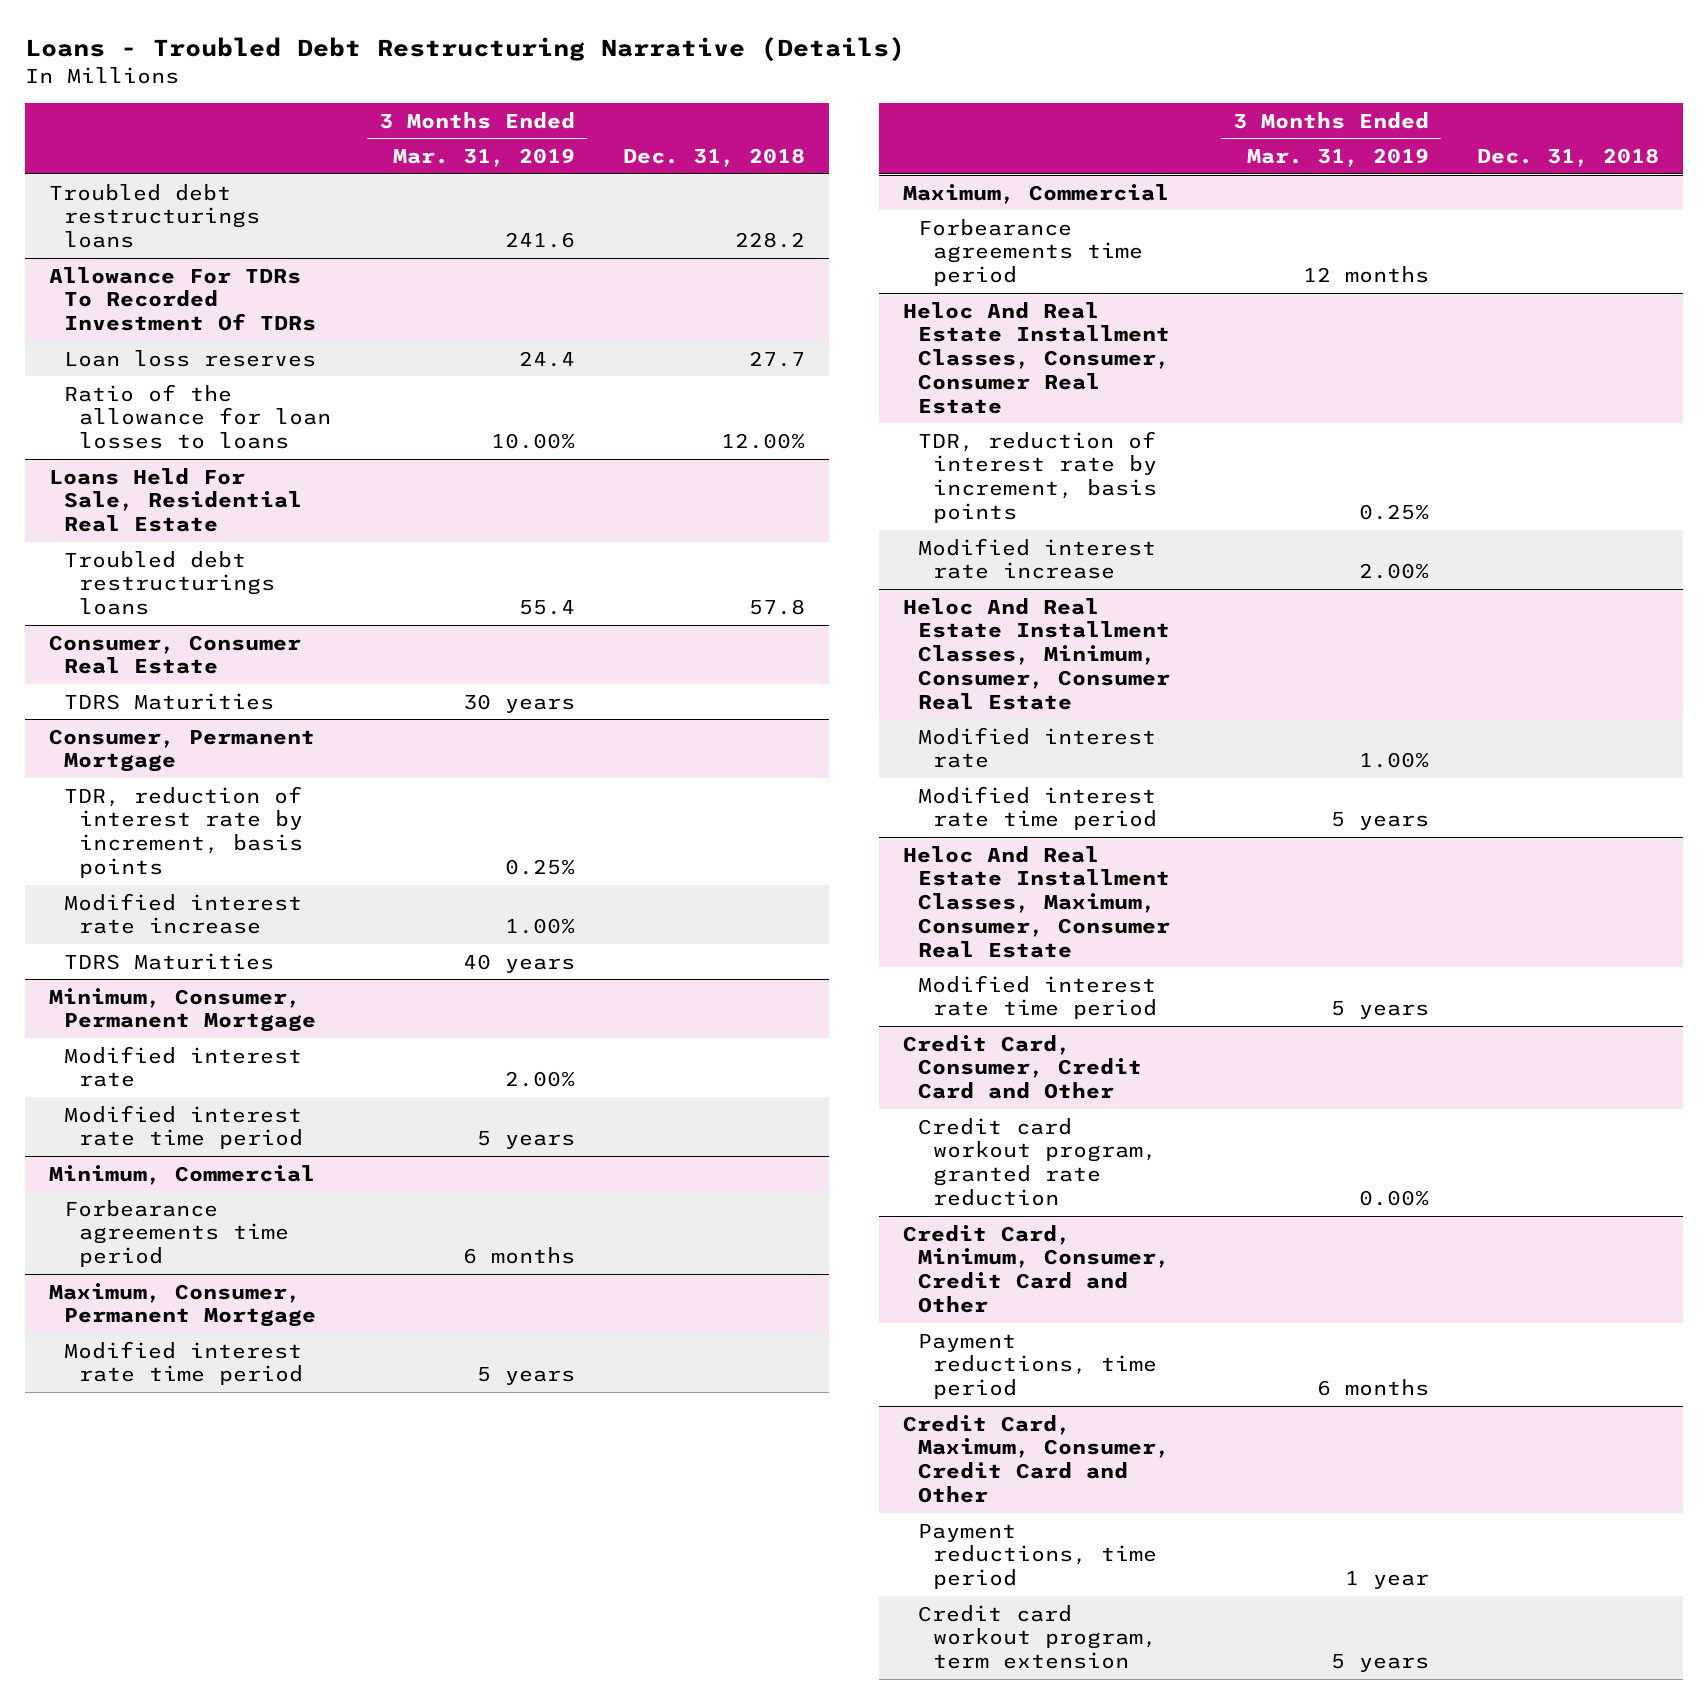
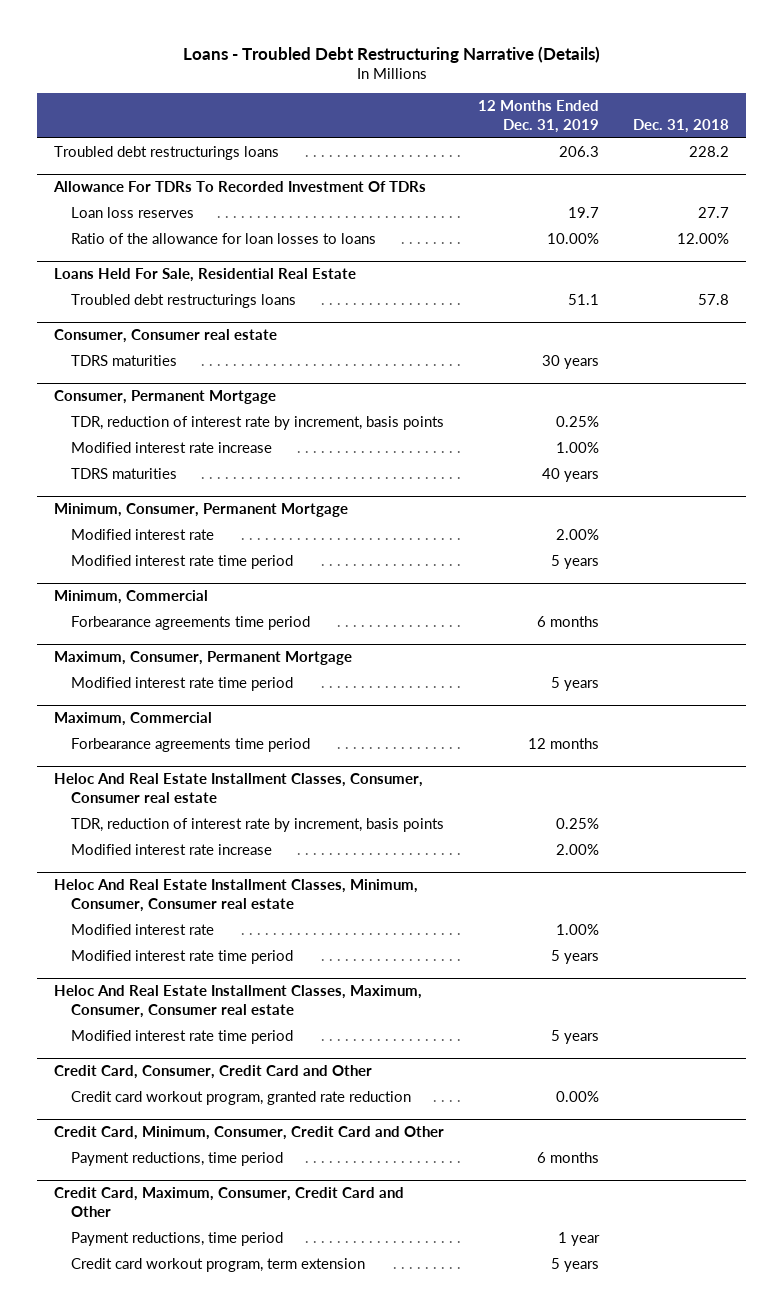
- | 3 Months Ended Mar. 31, 2019 | Dec. 31, 2018
+ | 12 Months Ended Dec. 31, 2019 | Dec. 31, 2018
- Consumer, Consumer Real Estate
- TDRS Maturities | 30 years |
+ Consumer, Consumer real estate
+ TDRS maturities | 30 years |
@ Consumer, Permanent Mortgage
- TDRS Maturities | 40 years |
+ TDRS maturities | 40 years |
- Heloc And Real Estate Installment Classes, Consumer, Consumer Real Estate
+ Heloc And Real Estate Installment Classes, Consumer, Consumer real estate
- Heloc And Real Estate Installment Classes, Minimum, Consumer, Consumer Real Estate
+ Heloc And Real Estate Installment Classes, Minimum, Consumer, Consumer real estate
- Heloc And Real Estate Installment Classes, Maximum, Consumer, Consumer Real Estate
+ Heloc And Real Estate Installment Classes, Maximum, Consumer, Consumer real estate

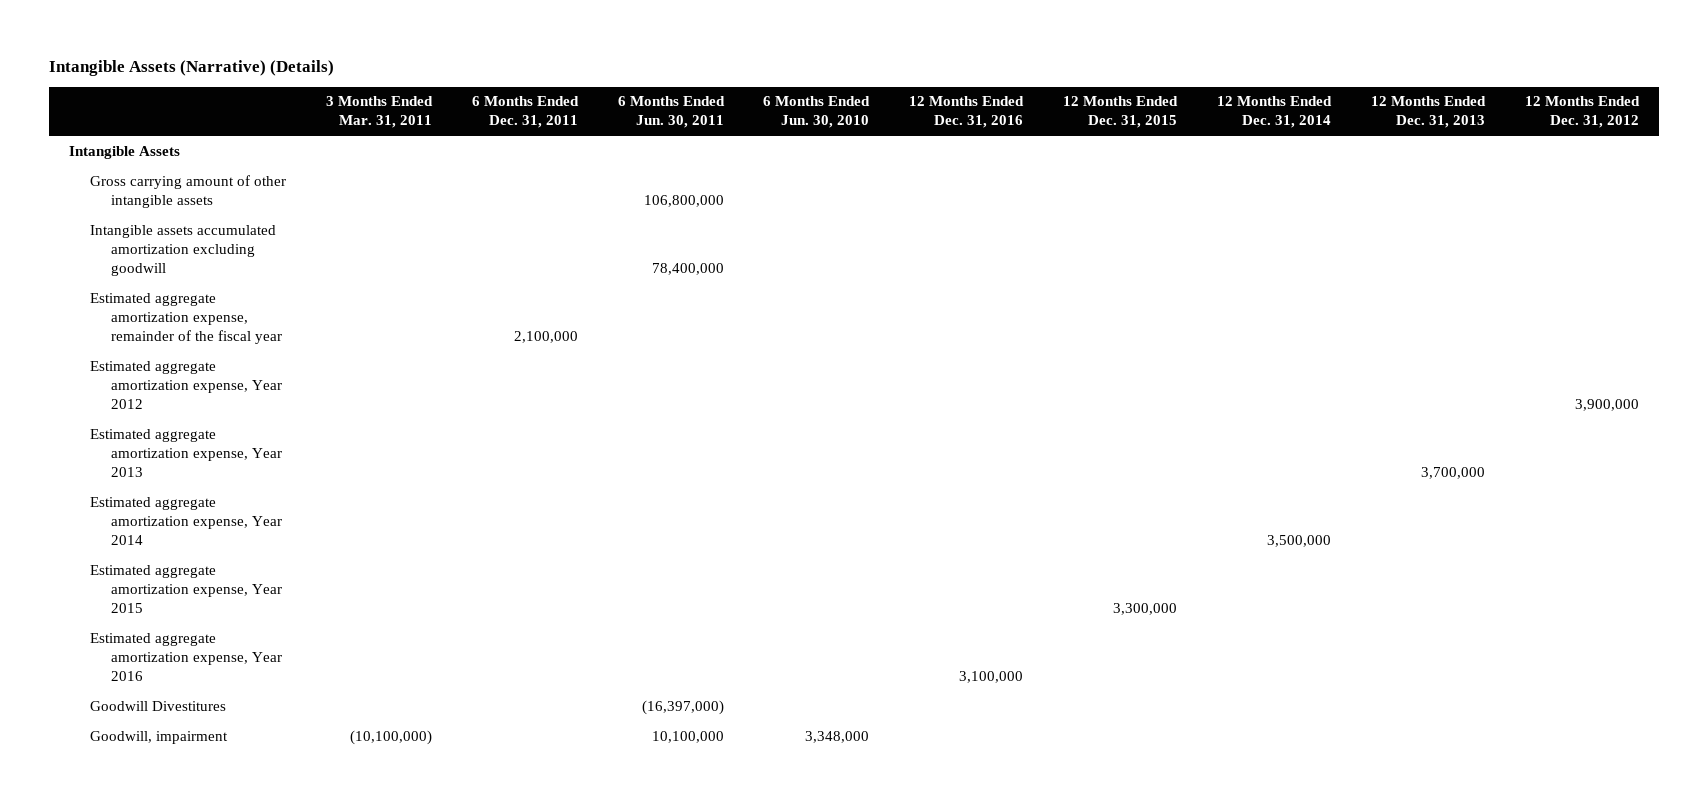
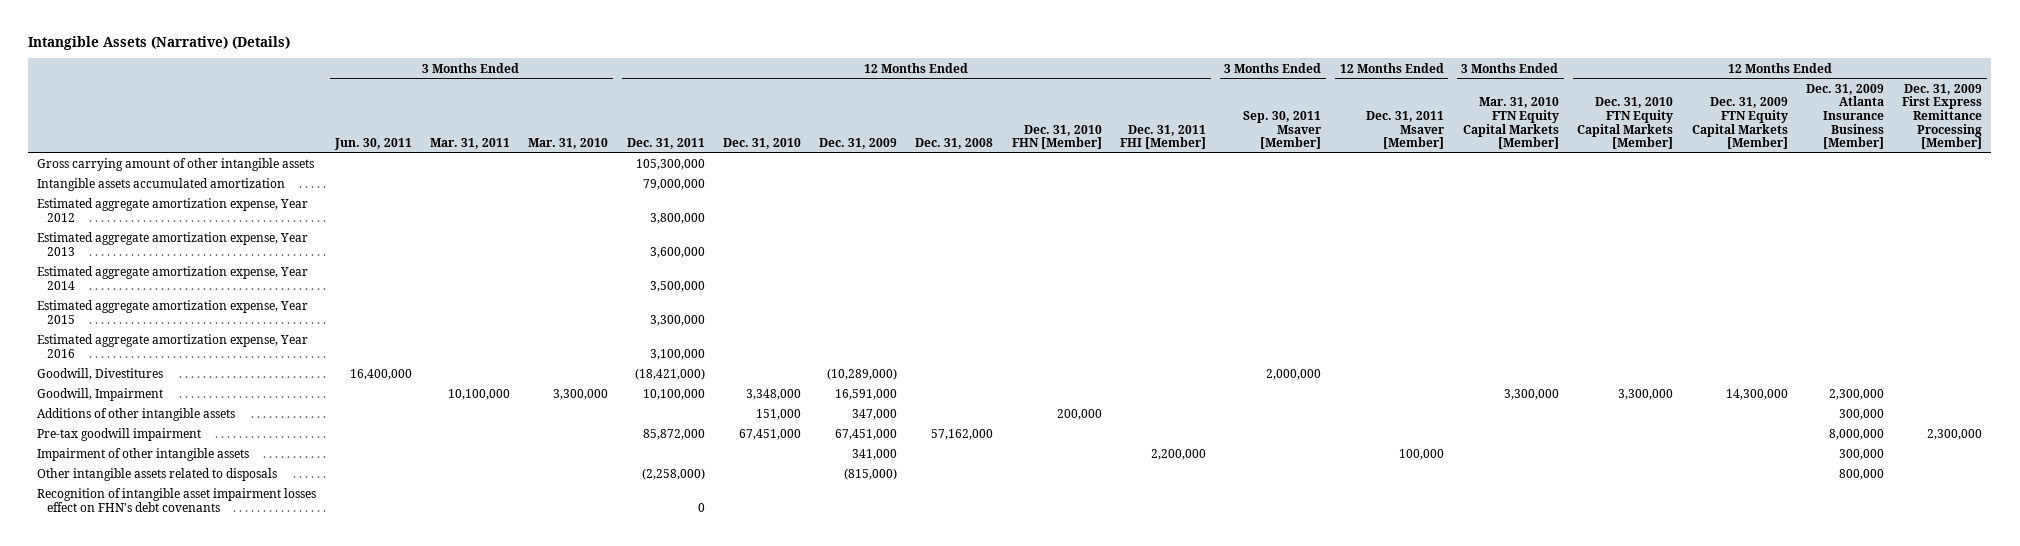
- | 3 Months Ended Mar. 31, 2011 | 6 Months Ended Dec. 31, 2011 | 6 Months Ended Jun. 30, 2011 | 6 Months Ended Jun. 30, 2010 | 12 Months Ended Dec. 31, 2016 | 12 Months Ended Dec. 31, 2015 | 12 Months Ended Dec. 31, 2014 | 12 Months Ended Dec. 31, 2013 | 12 Months Ended Dec. 31, 2012
+ | 3 Months Ended Jun. 30, 2011 | 3 Months Ended Mar. 31, 2011 | 3 Months Ended Mar. 31, 2010 | 12 Months Ended Dec. 31, 2011 | 12 Months Ended Dec. 31, 2010 | 12 Months Ended Dec. 31, 2009 | 12 Months Ended Dec. 31, 2008 | 12 Months Ended Dec. 31, 2010 FHN [Member] | 12 Months Ended Dec. 31, 2011 FHI [Member] | 3 Months Ended Sep. 30, 2011 Msaver [Member] | 12 Months Ended Dec. 31, 2011 Msaver [Member] | 3 Months Ended Mar. 31, 2010 FTN Equity Capital Markets [Member] | 12 Months Ended Dec. 31, 2010 FTN Equity Capital Markets [Member] | 12 Months Ended Dec. 31, 2009 FTN Equity Capital Markets [Member] | 12 Months Ended Dec. 31, 2009 Atlanta Insurance Business [Member] | 12 Months Ended Dec. 31, 2009 First Express Remittance Processing [Member]
- Intangible Assets
- Intangible assets accumulated amortization excluding goodwill | | | 78,400,000 | | | | | |
- Estimated aggregate amortization expense, remainder of the fiscal year | | 2,100,000 | | | | | | |
+ Intangible assets accumulated amortization | | | | 79,000,000 | | | | | | | | | | | |
- Goodwill Divestitures | | | (16,397,000) | | | | | |
- Goodwill, impairment | (10,100,000) | | 10,100,000 | 3,348,000 | | | | |
+ Goodwill, Divestitures | 16,400,000 | | | (18,421,000) | | (10,289,000) | | | | 2,000,000 | | | | | |
+ Goodwill, Impairment | | 10,100,000 | 3,300,000 | 10,100,000 | 3,348,000 | 16,591,000 | | | | | | 3,300,000 | 3,300,000 | 14,300,000 | 2,300,000 |
+ Additions of other intangible assets | | | | | 151,000 | 347,000 | | 200,000 | | | | | | | 300,000 |
+ Pre-tax goodwill impairment | | | | 85,872,000 | 67,451,000 | 67,451,000 | 57,162,000 | | | | | | | | 8,000,000 | 2,300,000
+ Impairment of other intangible assets | | | | | | 341,000 | | | 2,200,000 | | 100,000 | | | | 300,000 |
+ Other intangible assets related to disposals | | | | (2,258,000) | | (815,000) | | | | | | | | | 800,000 |
+ Recognition of intangible asset impairment losses effect on FHN's debt covenants | | | | 0 | | | | | | | | | | | |

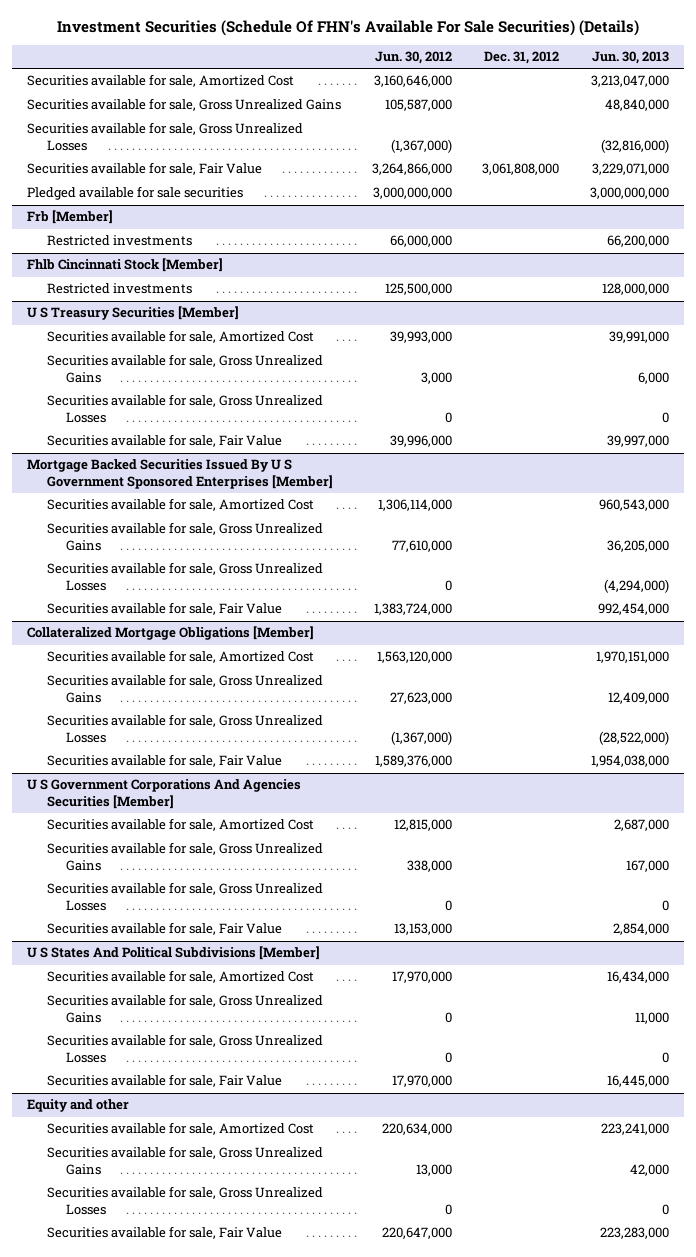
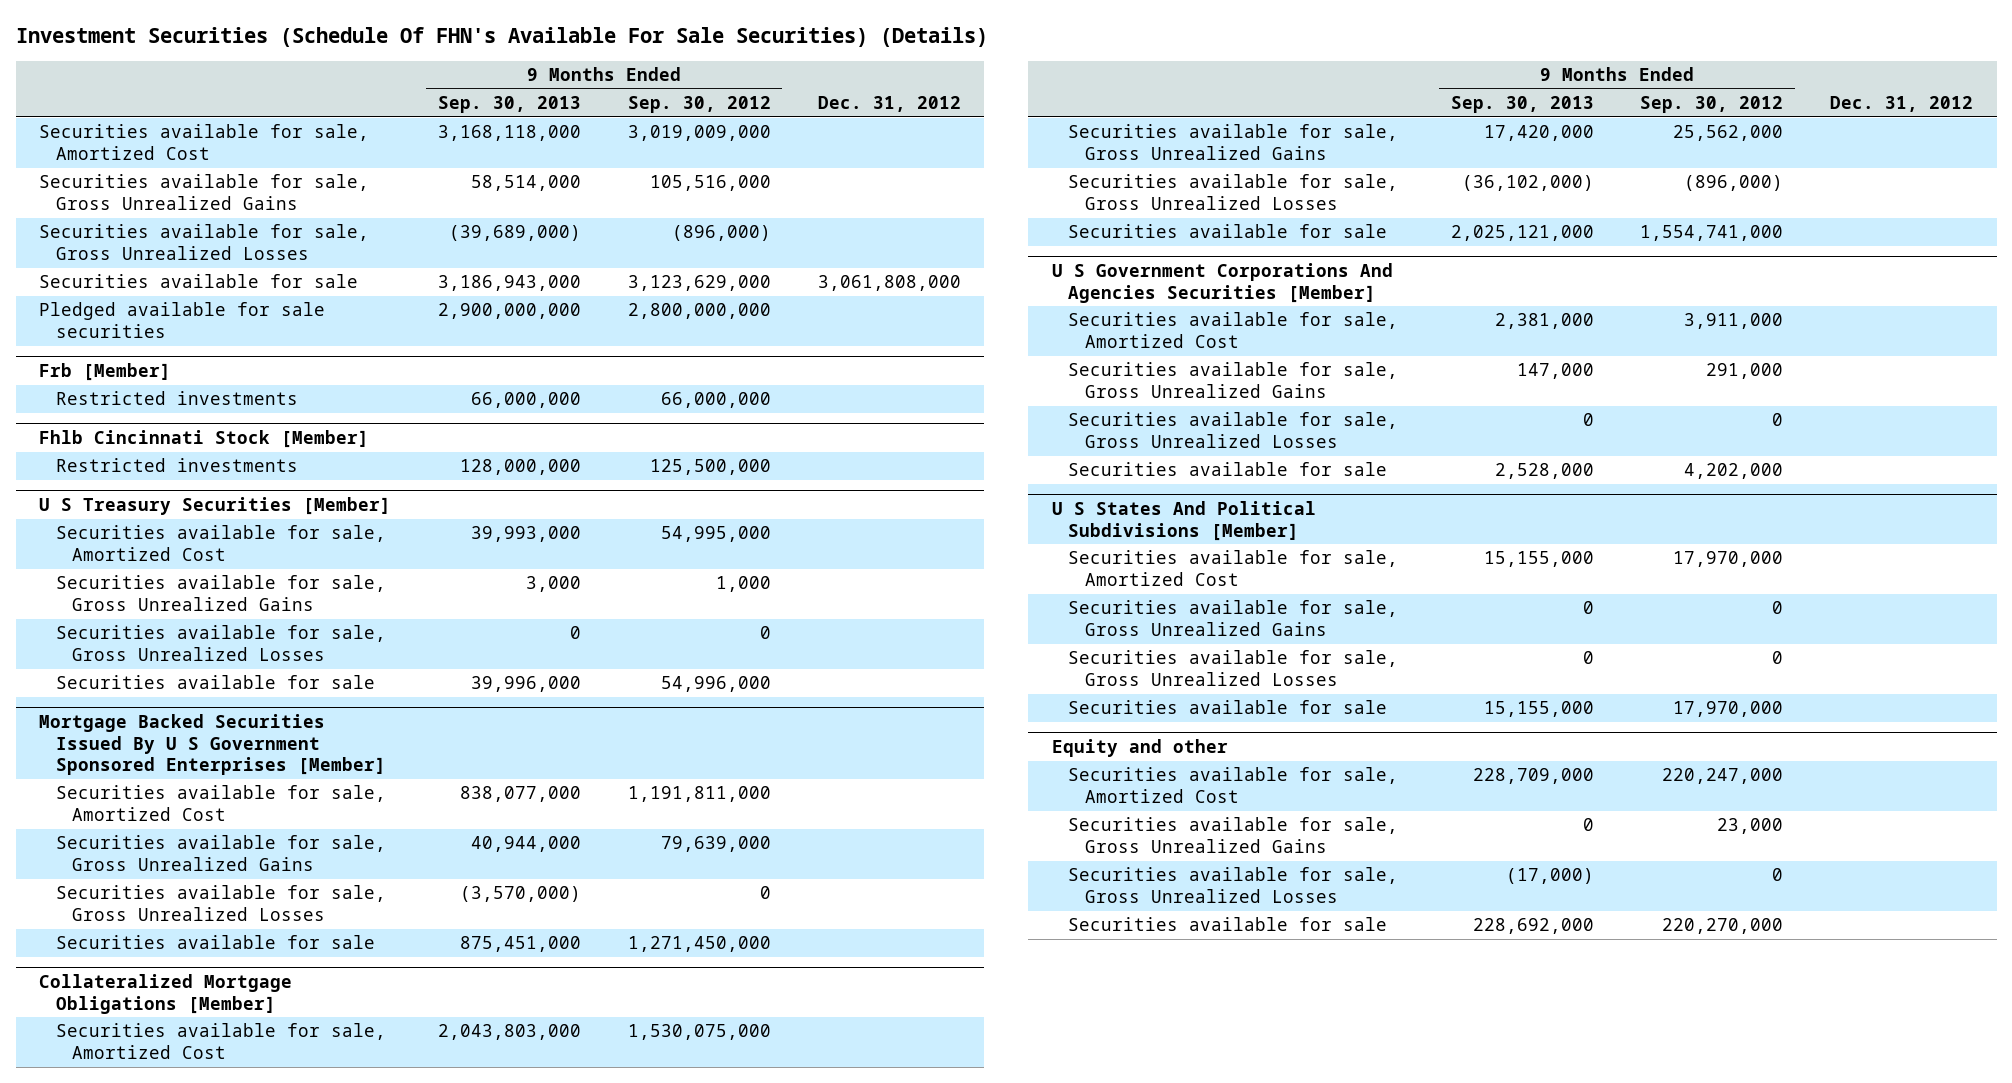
- | Jun. 30, 2012 | Dec. 31, 2012 | Jun. 30, 2013
+ | 9 Months Ended Sep. 30, 2013 | 9 Months Ended Sep. 30, 2012 | Dec. 31, 2012
- Securities available for sale, Fair Value | 3,264,866,000 | 3,061,808,000 | 3,229,071,000
+ Securities available for sale | 3,186,943,000 | 3,123,629,000 | 3,061,808,000
@ U S Treasury Securities [Member]
- Securities available for sale, Fair Value | 39,996,000 | | 39,997,000
+ Securities available for sale | 39,996,000 | 54,996,000 |
@ Mortgage Backed Securities Issued By U S Government Sponsored Enterprises [Member]
- Securities available for sale, Fair Value | 1,383,724,000 | | 992,454,000
+ Securities available for sale | 875,451,000 | 1,271,450,000 |
@ Collateralized Mortgage Obligations [Member]
- Securities available for sale, Fair Value | 1,589,376,000 | | 1,954,038,000
+ Securities available for sale | 2,025,121,000 | 1,554,741,000 |
@ U S Government Corporations And Agencies Securities [Member]
- Securities available for sale, Fair Value | 13,153,000 | | 2,854,000
+ Securities available for sale | 2,528,000 | 4,202,000 |
@ U S States And Political Subdivisions [Member]
- Securities available for sale, Fair Value | 17,970,000 | | 16,445,000
+ Securities available for sale | 15,155,000 | 17,970,000 |
@ Equity and other
- Securities available for sale, Fair Value | 220,647,000 | | 223,283,000
+ Securities available for sale | 228,692,000 | 220,270,000 |

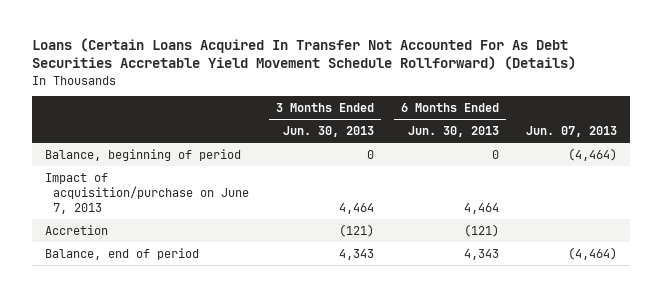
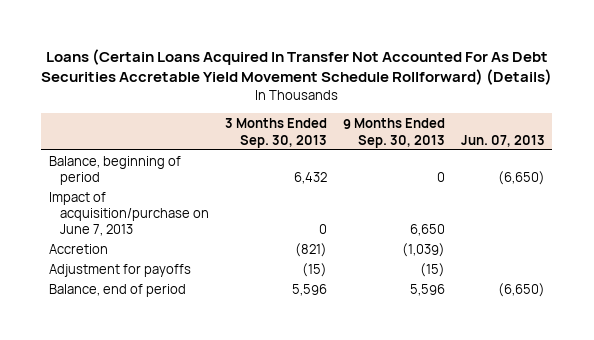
- | 3 Months Ended Jun. 30, 2013 | 6 Months Ended Jun. 30, 2013 | Jun. 07, 2013
+ | 3 Months Ended Sep. 30, 2013 | 9 Months Ended Sep. 30, 2013 | Jun. 07, 2013
- Balance, beginning of period | 0 | 0 | (4,464)
+ Balance, beginning of period | 6,432 | 0 | (6,650)
- Balance, end of period | 4,343 | 4,343 | (4,464)
+ Adjustment for payoffs | (15) | (15) |
+ Balance, end of period | 5,596 | 5,596 | (6,650)

